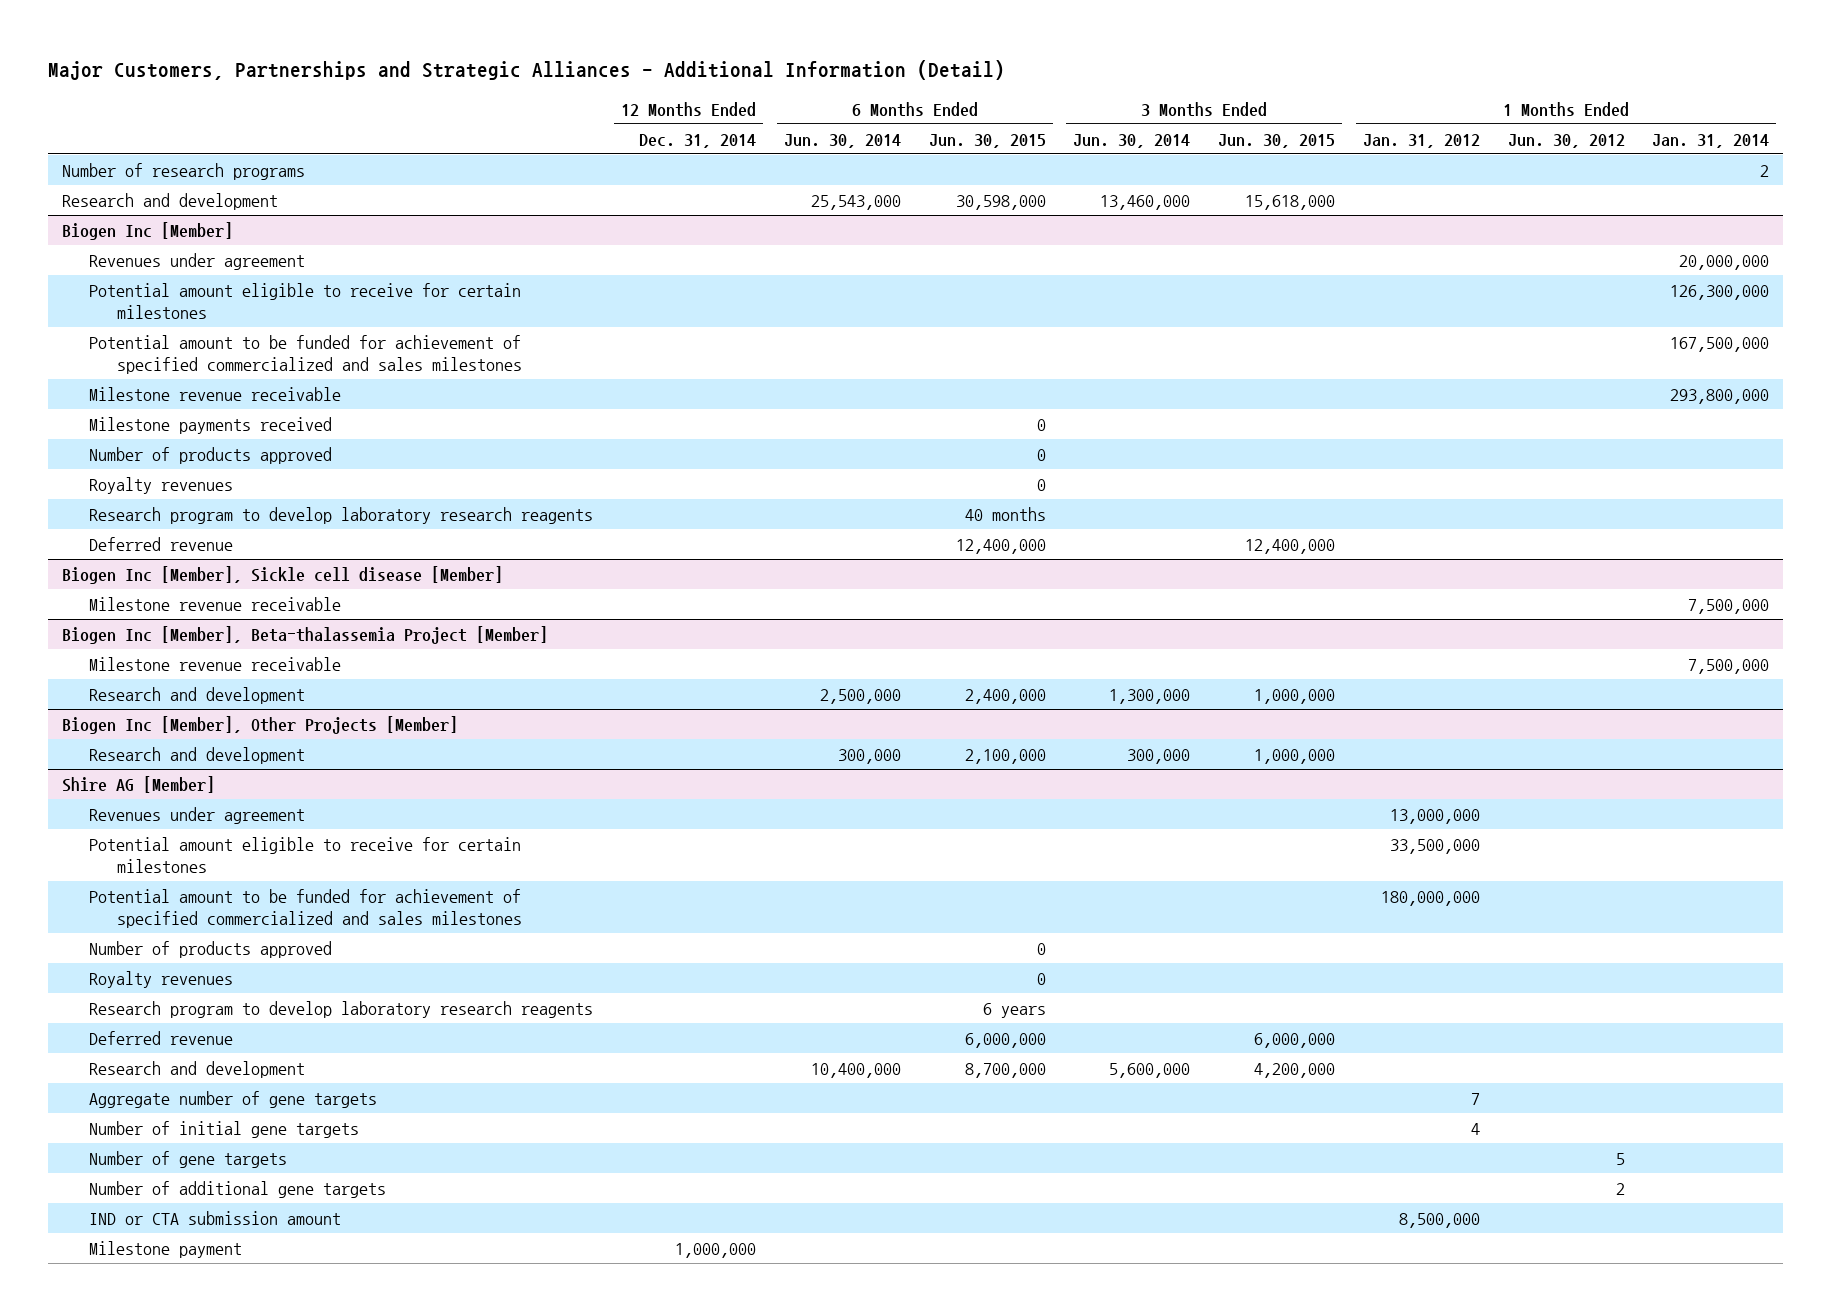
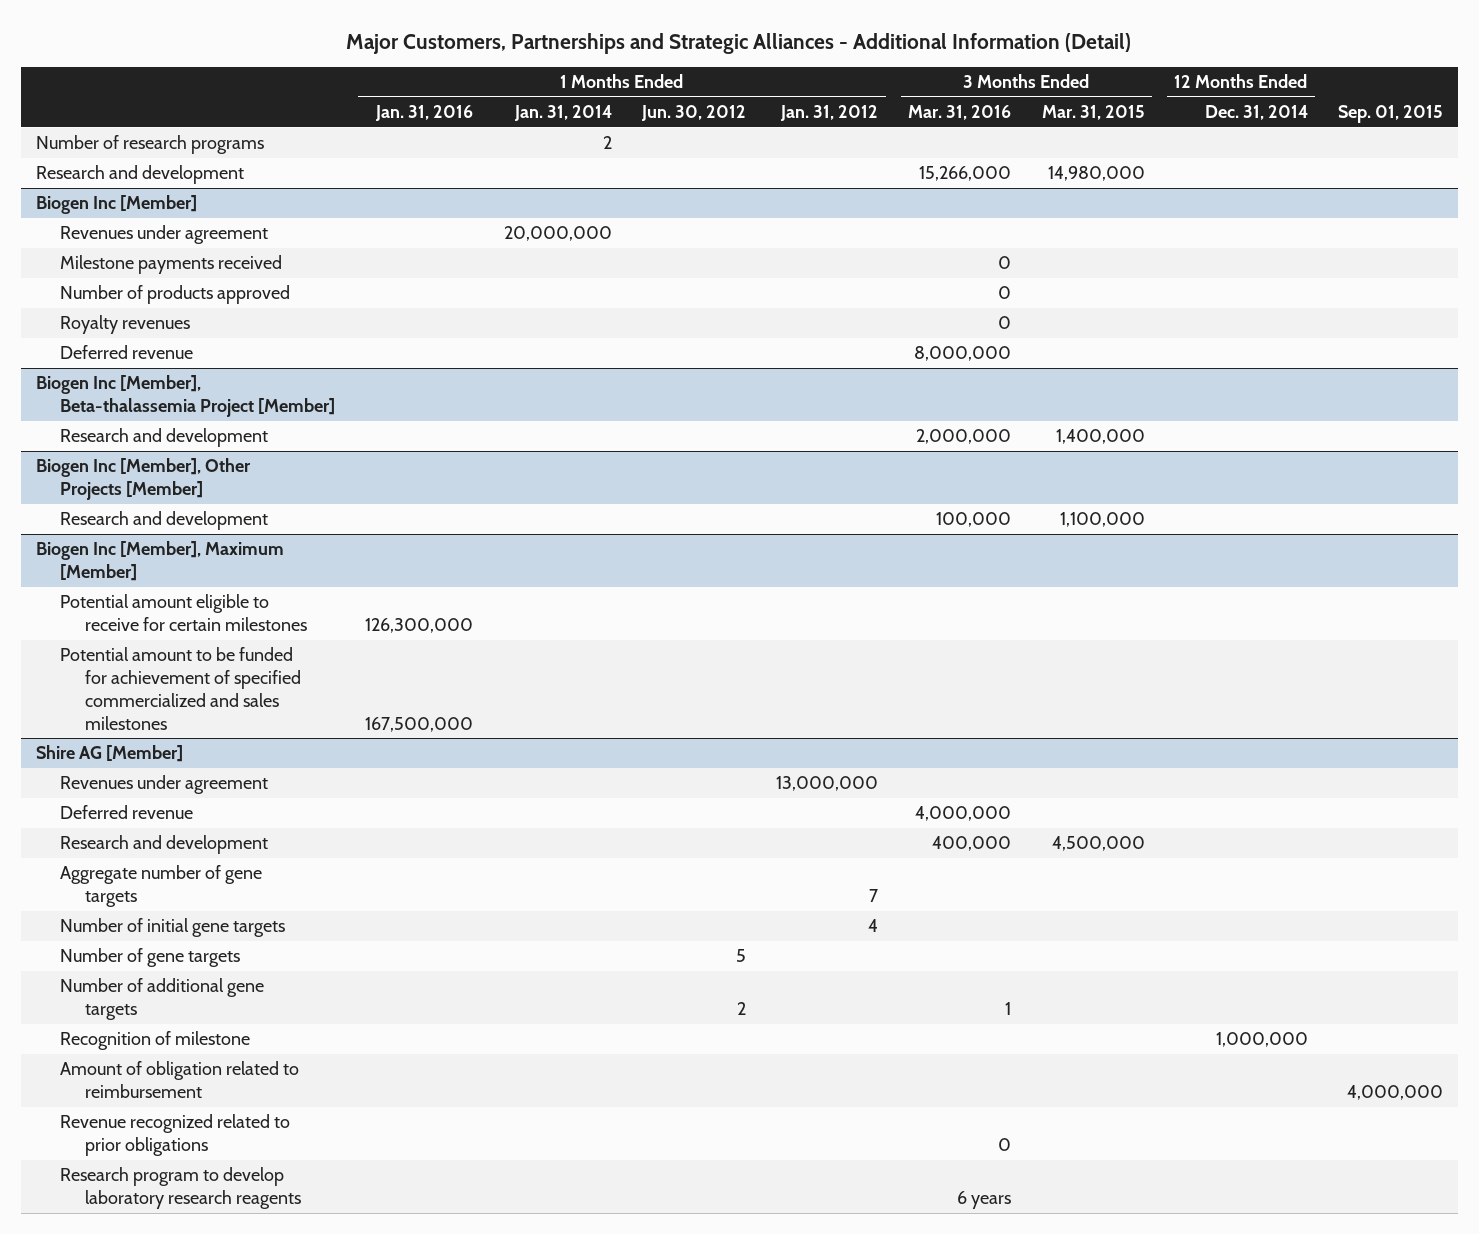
- | 12 Months Ended Dec. 31, 2014 | 6 Months Ended Jun. 30, 2014 | 6 Months Ended Jun. 30, 2015 | 3 Months Ended Jun. 30, 2014 | 3 Months Ended Jun. 30, 2015 | 1 Months Ended Jan. 31, 2012 | 1 Months Ended Jun. 30, 2012 | 1 Months Ended Jan. 31, 2014
+ | 1 Months Ended Jan. 31, 2016 | 1 Months Ended Jan. 31, 2014 | 1 Months Ended Jun. 30, 2012 | 1 Months Ended Jan. 31, 2012 | 3 Months Ended Mar. 31, 2016 | 3 Months Ended Mar. 31, 2015 | 12 Months Ended Dec. 31, 2014 | Sep. 01, 2015
@ Biogen Inc [Member]
- Potential amount eligible to receive for certain milestones | | | | | | | | 126,300,000
- Potential amount to be funded for achievement of specified commercialized and sales milestones | | | | | | | | 167,500,000
- Milestone revenue receivable | | | | | | | | 293,800,000
- Research program to develop laboratory research reagents | | | 40 months | | | | |
- Biogen Inc [Member], Sickle cell disease [Member]
- Milestone revenue receivable | | | | | | | | 7,500,000
@ Biogen Inc [Member], Beta-thalassemia Project [Member]
- Milestone revenue receivable | | | | | | | | 7,500,000
+ Biogen Inc [Member], Maximum [Member]
+ Potential amount eligible to receive for certain milestones | 126,300,000 | | | | | | |
+ Potential amount to be funded for achievement of specified commercialized and sales milestones | 167,500,000 | | | | | | |
@ Shire AG [Member]
- Potential amount eligible to receive for certain milestones | | | | | | 33,500,000 | |
- Potential amount to be funded for achievement of specified commercialized and sales milestones | | | | | | 180,000,000 | |
- Number of products approved | | | 0 | | | | |
- Royalty revenues | | | 0 | | | | |
- IND or CTA submission amount | | | | | | 8,500,000 | |
- Milestone payment | 1,000,000 | | | | | | |
+ Recognition of milestone | | | | | | | 1,000,000 |
+ Amount of obligation related to reimbursement | | | | | | | | 4,000,000
+ Revenue recognized related to prior obligations | | | | | 0 | | |
moved down: Research program to develop laboratory research reagents | | | | | 6 years | | |

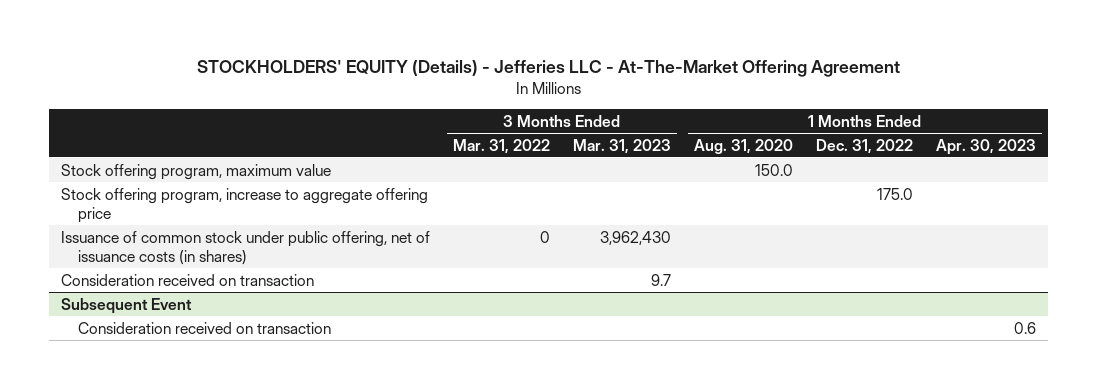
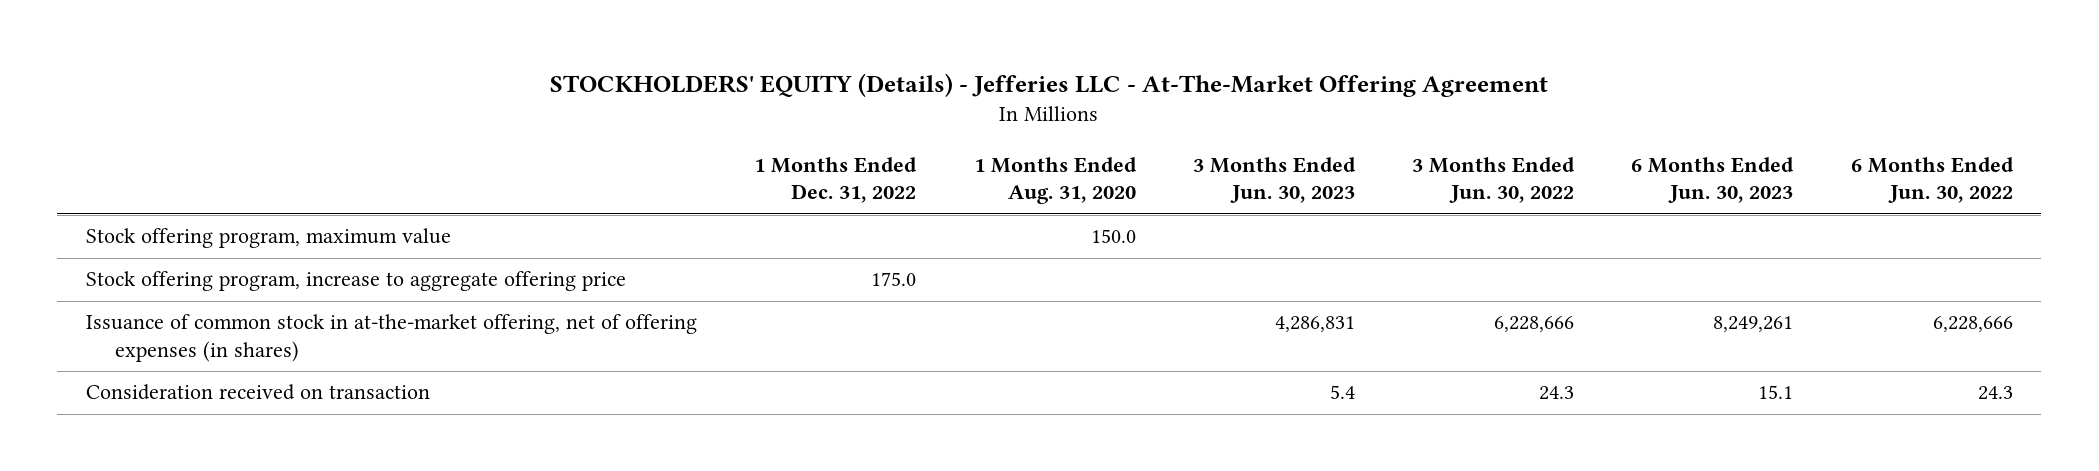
- | 3 Months Ended Mar. 31, 2022 | 3 Months Ended Mar. 31, 2023 | 1 Months Ended Aug. 31, 2020 | 1 Months Ended Dec. 31, 2022 | 1 Months Ended Apr. 30, 2023
+ | 1 Months Ended Dec. 31, 2022 | 1 Months Ended Aug. 31, 2020 | 3 Months Ended Jun. 30, 2023 | 3 Months Ended Jun. 30, 2022 | 6 Months Ended Jun. 30, 2023 | 6 Months Ended Jun. 30, 2022
- Issuance of common stock under public offering, net of issuance costs (in shares) | 0 | 3,962,430 | | |
+ Issuance of common stock in at-the-market offering, net of offering expenses (in shares) | | | 4,286,831 | 6,228,666 | 8,249,261 | 6,228,666
- Subsequent Event
- Consideration received on transaction | | | | | 0.6

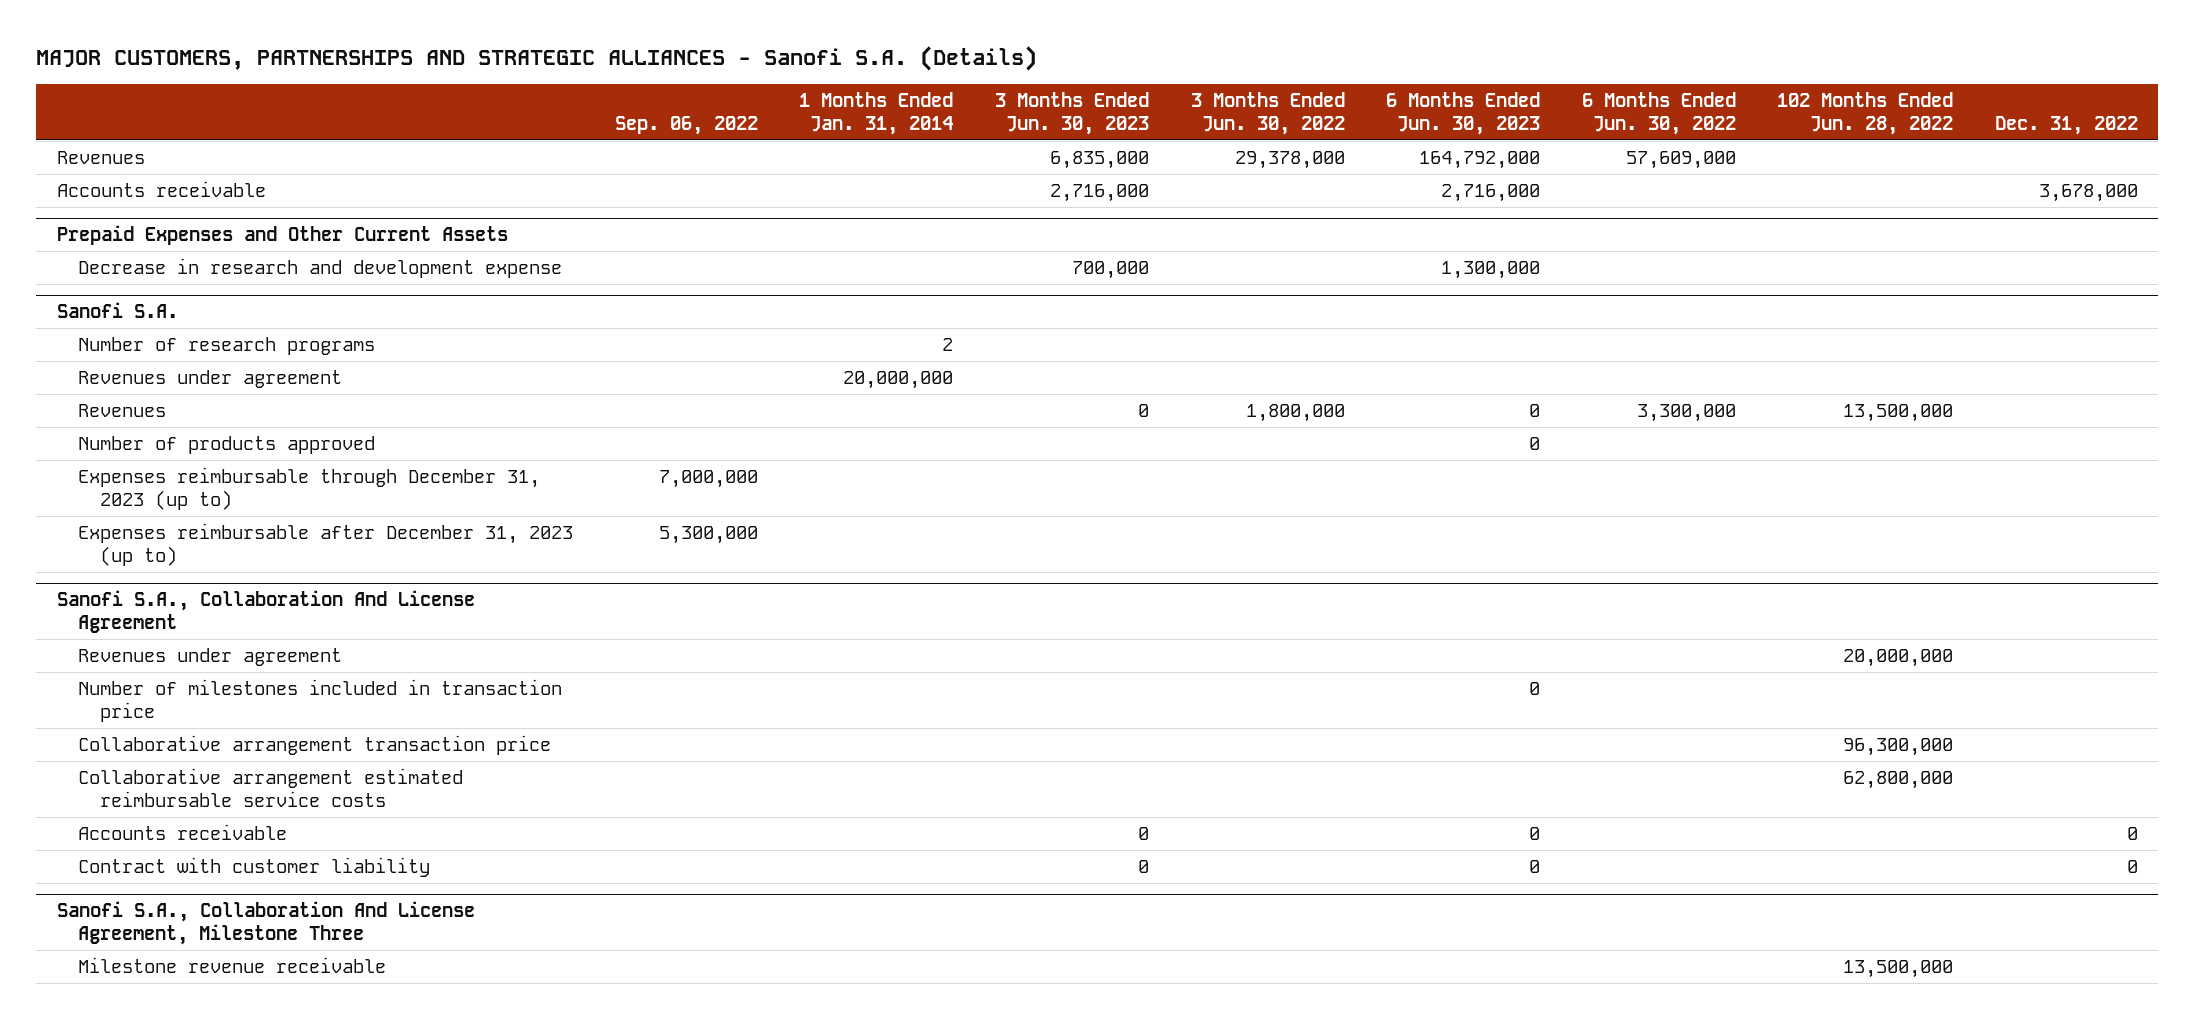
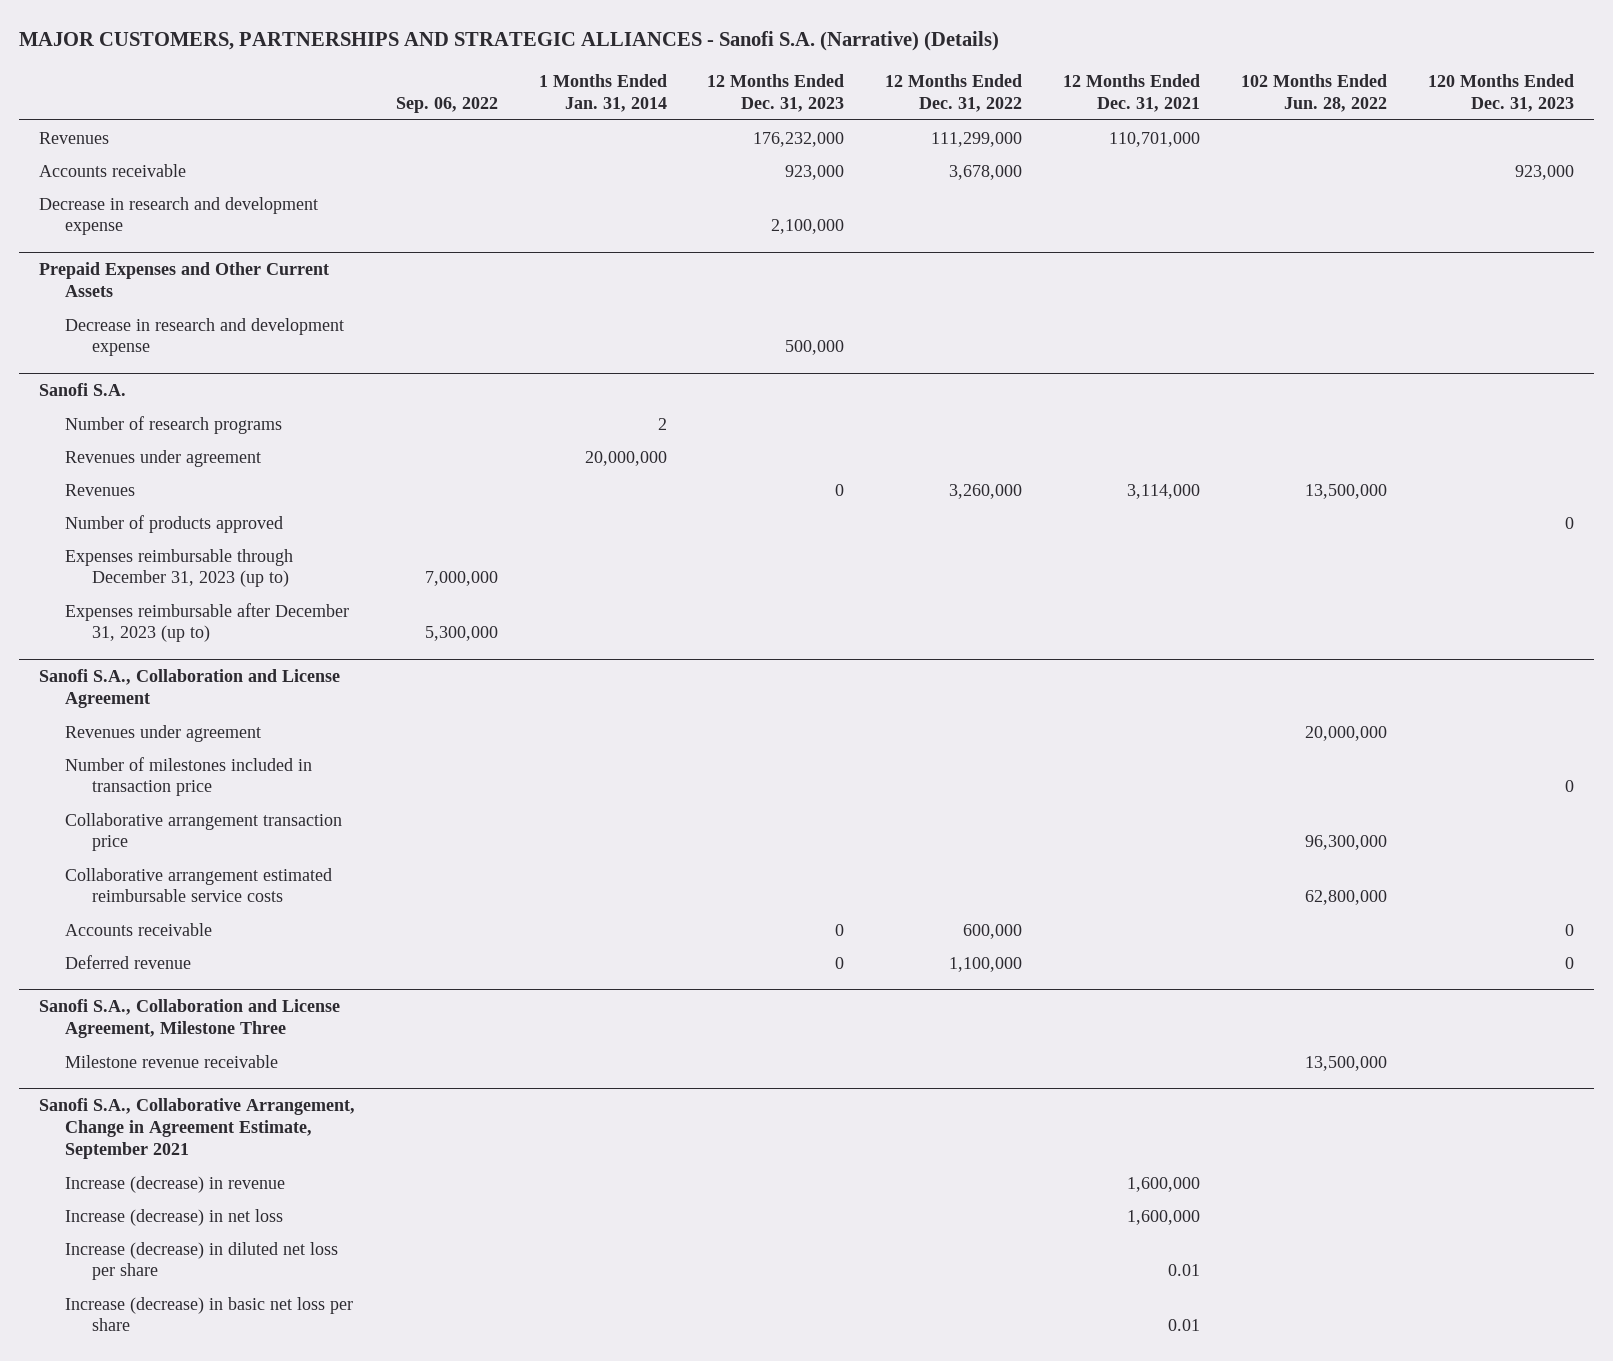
- MAJOR CUSTOMERS, PARTNERSHIPS AND STRATEGIC ALLIANCES - Sanofi S.A. (Details)
+ MAJOR CUSTOMERS, PARTNERSHIPS AND STRATEGIC ALLIANCES - Sanofi S.A. (Narrative) (Details)
- | Sep. 06, 2022 | 1 Months Ended Jan. 31, 2014 | 3 Months Ended Jun. 30, 2023 | 3 Months Ended Jun. 30, 2022 | 6 Months Ended Jun. 30, 2023 | 6 Months Ended Jun. 30, 2022 | 102 Months Ended Jun. 28, 2022 | Dec. 31, 2022
+ | Sep. 06, 2022 | 1 Months Ended Jan. 31, 2014 | 12 Months Ended Dec. 31, 2023 | 12 Months Ended Dec. 31, 2022 | 12 Months Ended Dec. 31, 2021 | 102 Months Ended Jun. 28, 2022 | 120 Months Ended Dec. 31, 2023
+ Decrease in research and development expense | | | 2,100,000 | | | |
- Sanofi S.A., Collaboration And License Agreement
+ Sanofi S.A., Collaboration and License Agreement
- Contract with customer liability | | | 0 | | 0 | | | 0
- Sanofi S.A., Collaboration And License Agreement, Milestone Three
+ Deferred revenue | | | 0 | 1,100,000 | | | 0
+ Sanofi S.A., Collaboration and License Agreement, Milestone Three
+ Sanofi S.A., Collaborative Arrangement, Change in Agreement Estimate, September 2021
+ Increase (decrease) in revenue | | | | | 1,600,000 | |
+ Increase (decrease) in net loss | | | | | 1,600,000 | |
+ Increase (decrease) in diluted net loss per share | | | | | 0.01 | |
+ Increase (decrease) in basic net loss per share | | | | | 0.01 | |

